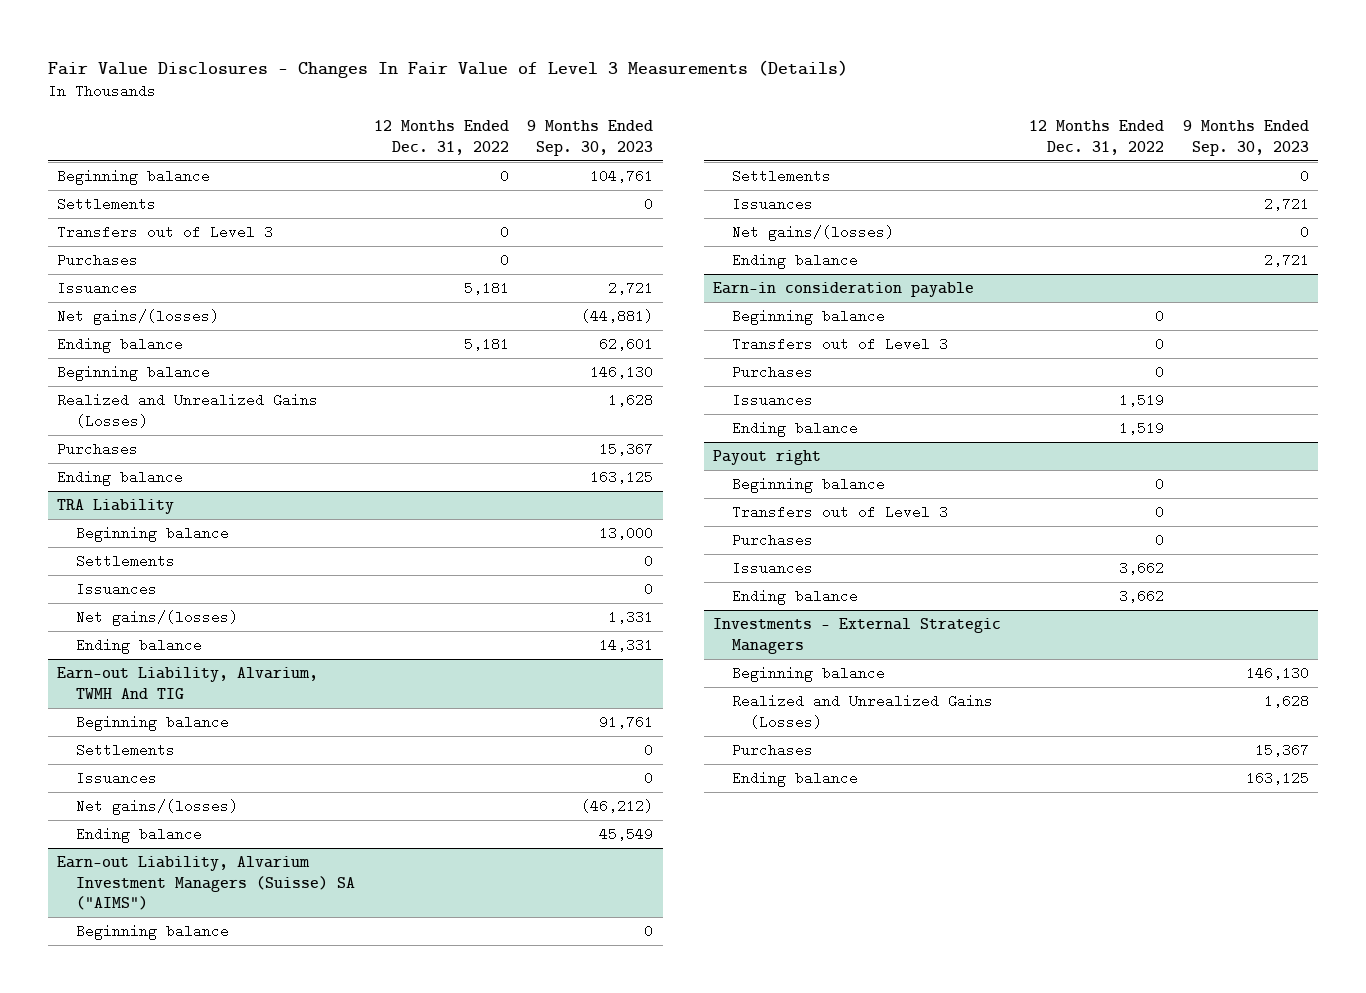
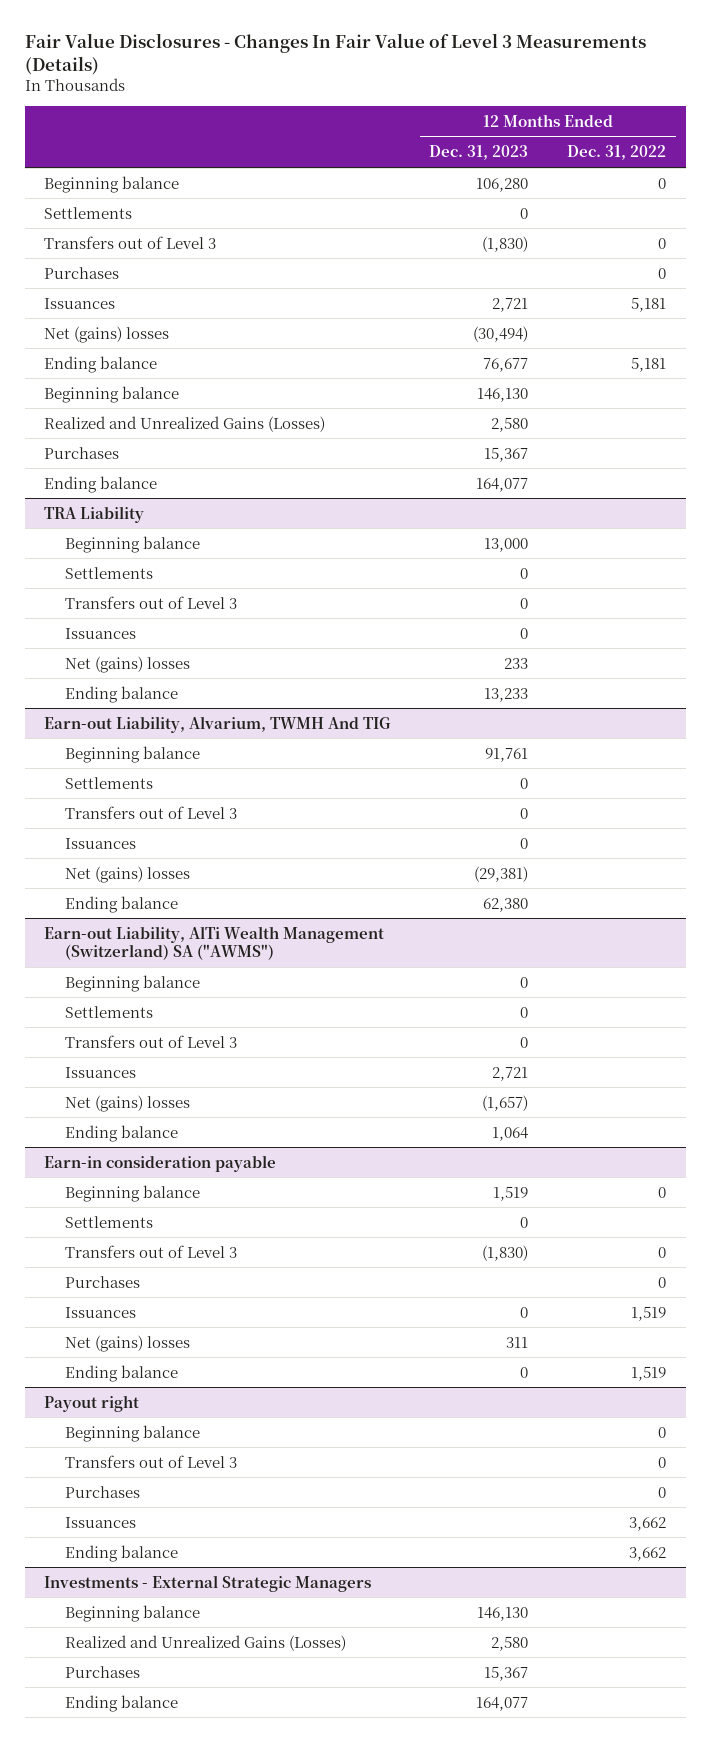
- | 12 Months Ended Dec. 31, 2022 | 9 Months Ended Sep. 30, 2023
+ | 12 Months Ended Dec. 31, 2023 | 12 Months Ended Dec. 31, 2022
- Net gains/(losses) | | (44,881)
+ Net (gains) losses | (30,494) |
@ TRA Liability
+ Transfers out of Level 3 | 0 |
- Net gains/(losses) | | 1,331
+ Net (gains) losses | 233 |
@ Earn-out Liability, Alvarium, TWMH And TIG
+ Transfers out of Level 3 | 0 |
- Net gains/(losses) | | (46,212)
+ Net (gains) losses | (29,381) |
- Earn-out Liability, Alvarium Investment Managers (Suisse) SA ("AIMS")
- Beginning balance | | 0
- Settlements | | 0
- Issuances | | 2,721
- Net gains/(losses) | | 0
- Ending balance | | 2,721
+ Earn-out Liability, AlTi Wealth Management (Switzerland) SA ("AWMS")
+ Beginning balance | 0 |
+ Settlements | 0 |
+ Transfers out of Level 3 | 0 |
+ Issuances | 2,721 |
+ Net (gains) losses | (1,657) |
+ Ending balance | 1,064 |
@ Earn-in consideration payable
+ Settlements | 0 |
+ Net (gains) losses | 311 |

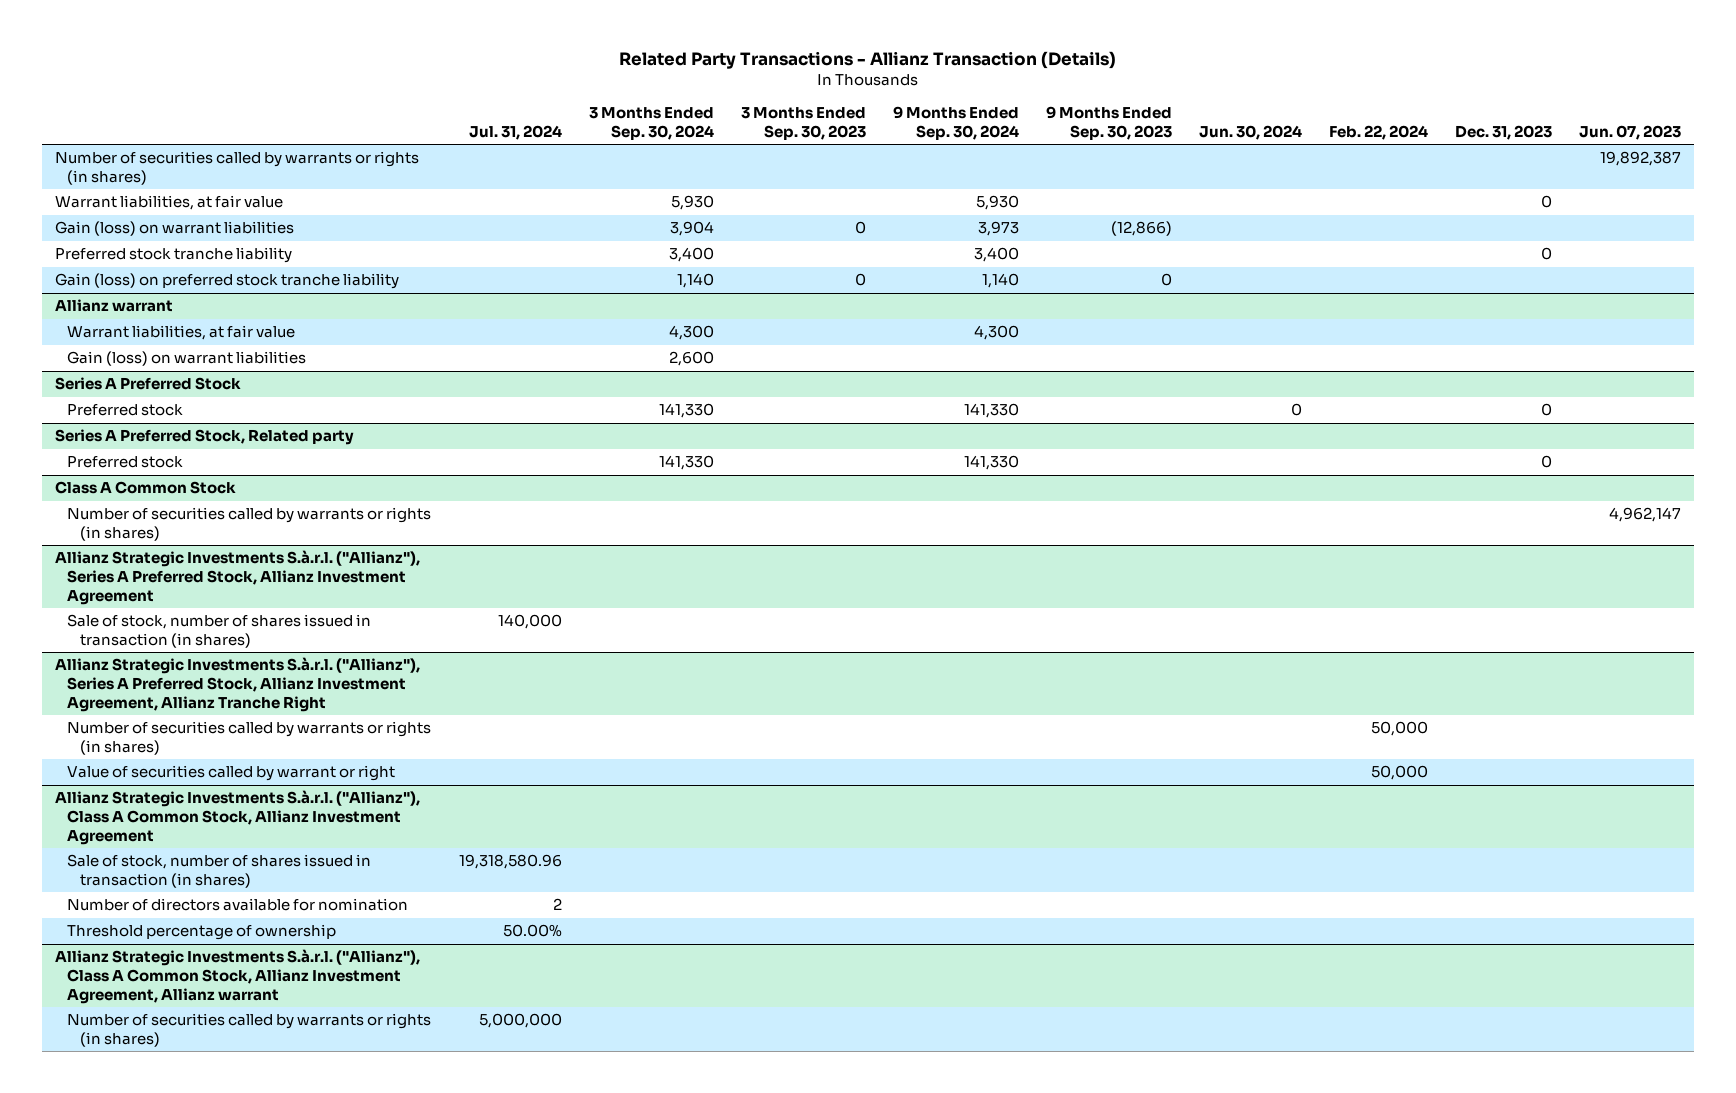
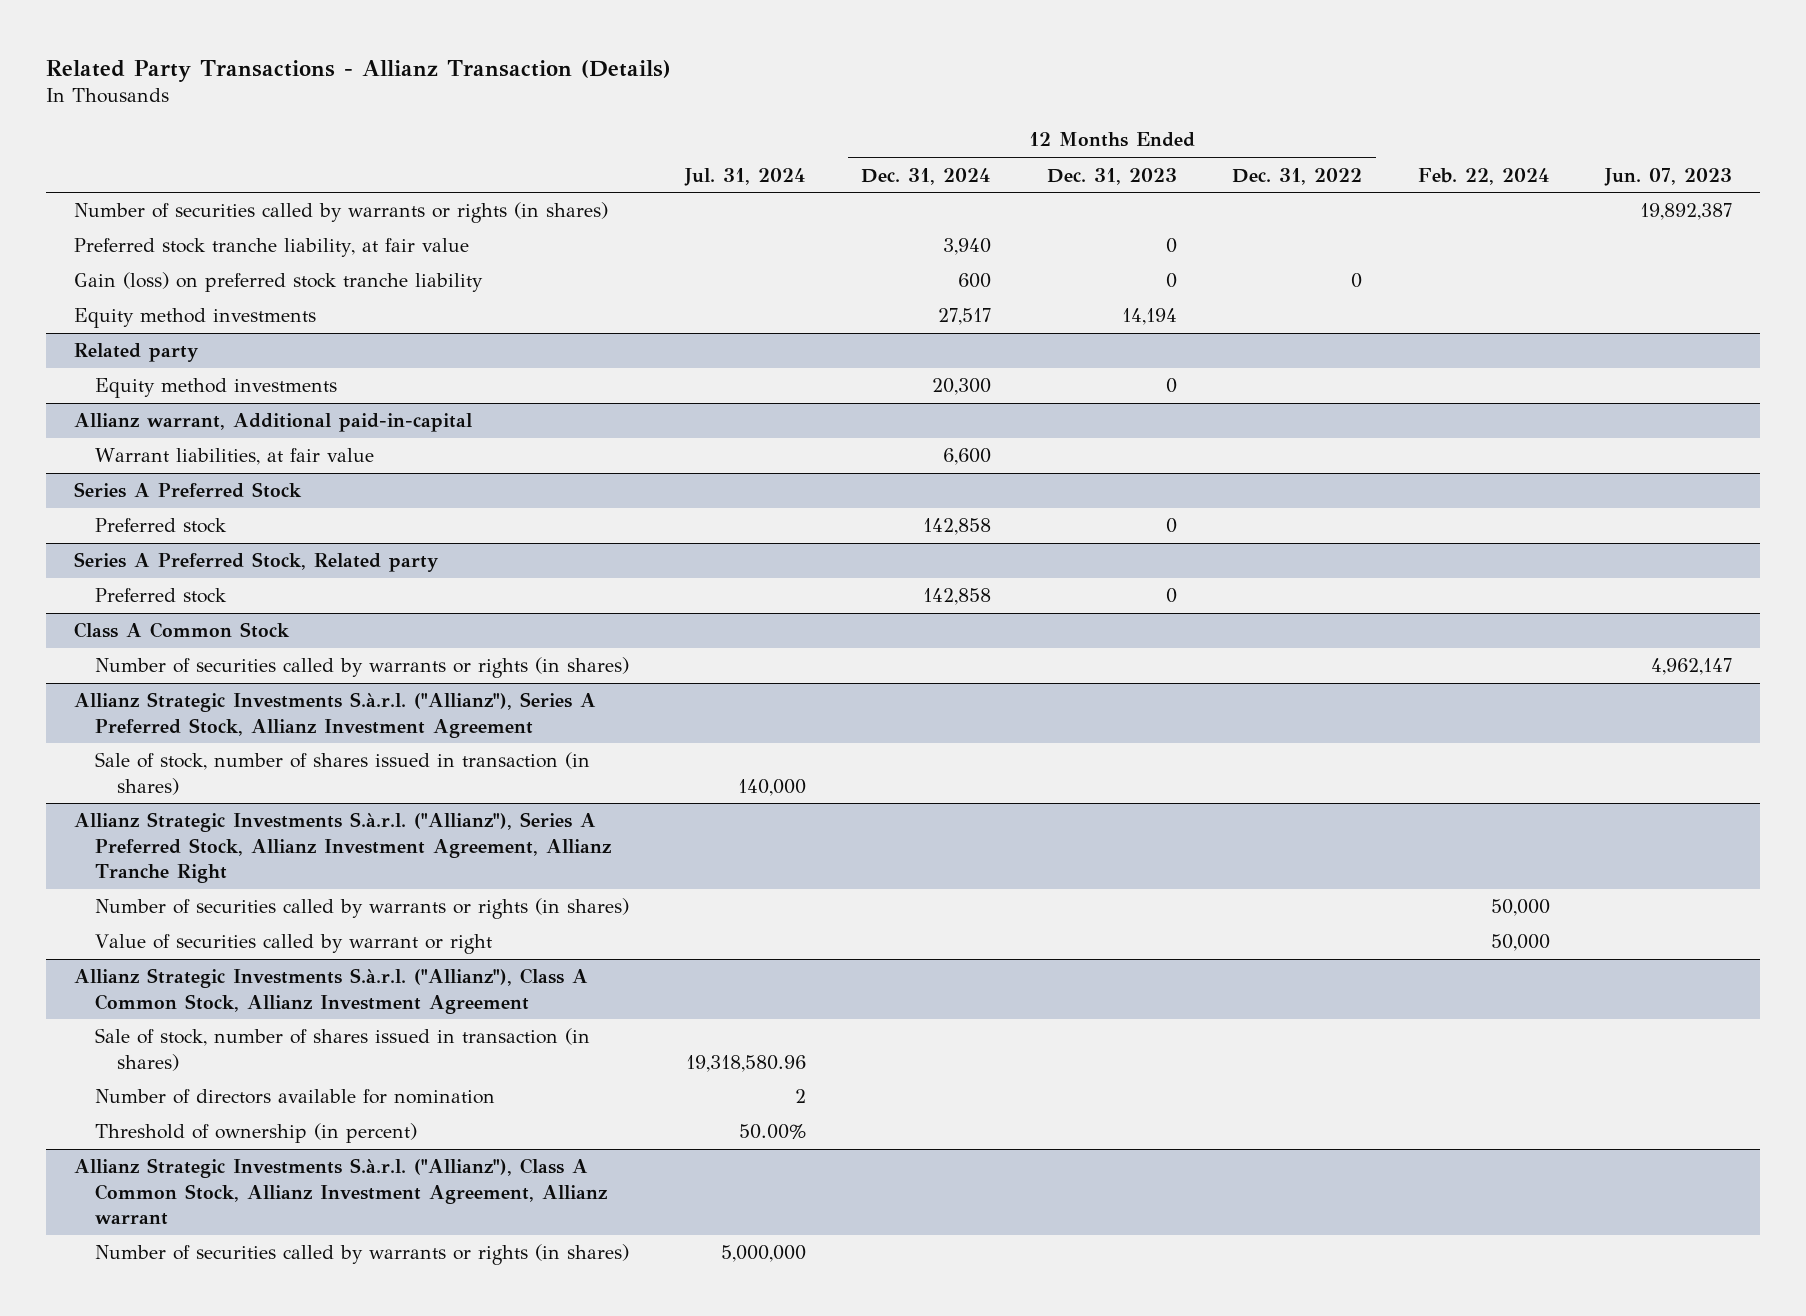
- | Jul. 31, 2024 | 3 Months Ended Sep. 30, 2024 | 3 Months Ended Sep. 30, 2023 | 9 Months Ended Sep. 30, 2024 | 9 Months Ended Sep. 30, 2023 | Jun. 30, 2024 | Feb. 22, 2024 | Dec. 31, 2023 | Jun. 07, 2023
+ | Jul. 31, 2024 | 12 Months Ended Dec. 31, 2024 | 12 Months Ended Dec. 31, 2023 | 12 Months Ended Dec. 31, 2022 | Feb. 22, 2024 | Jun. 07, 2023
- Warrant liabilities, at fair value | | 5,930 | | 5,930 | | | | 0 |
- Gain (loss) on warrant liabilities | | 3,904 | 0 | 3,973 | (12,866) | | | |
- Preferred stock tranche liability | | 3,400 | | 3,400 | | | | 0 |
+ Preferred stock tranche liability, at fair value | | 3,940 | 0 | | |
- Allianz warrant
+ Equity method investments | | 27,517 | 14,194 | | |
+ Related party
+ Equity method investments | | 20,300 | 0 | | |
+ Allianz warrant, Additional paid-in-capital
- Gain (loss) on warrant liabilities | | 2,600 | | | | | | |
@ Allianz Strategic Investments S.à.r.l. ("Allianz"), Class A Common Stock, Allianz Investment Agreement
- Threshold percentage of ownership | 50.00% | | | | | | | |
+ Threshold of ownership (in percent) | 50.00% | | | | |

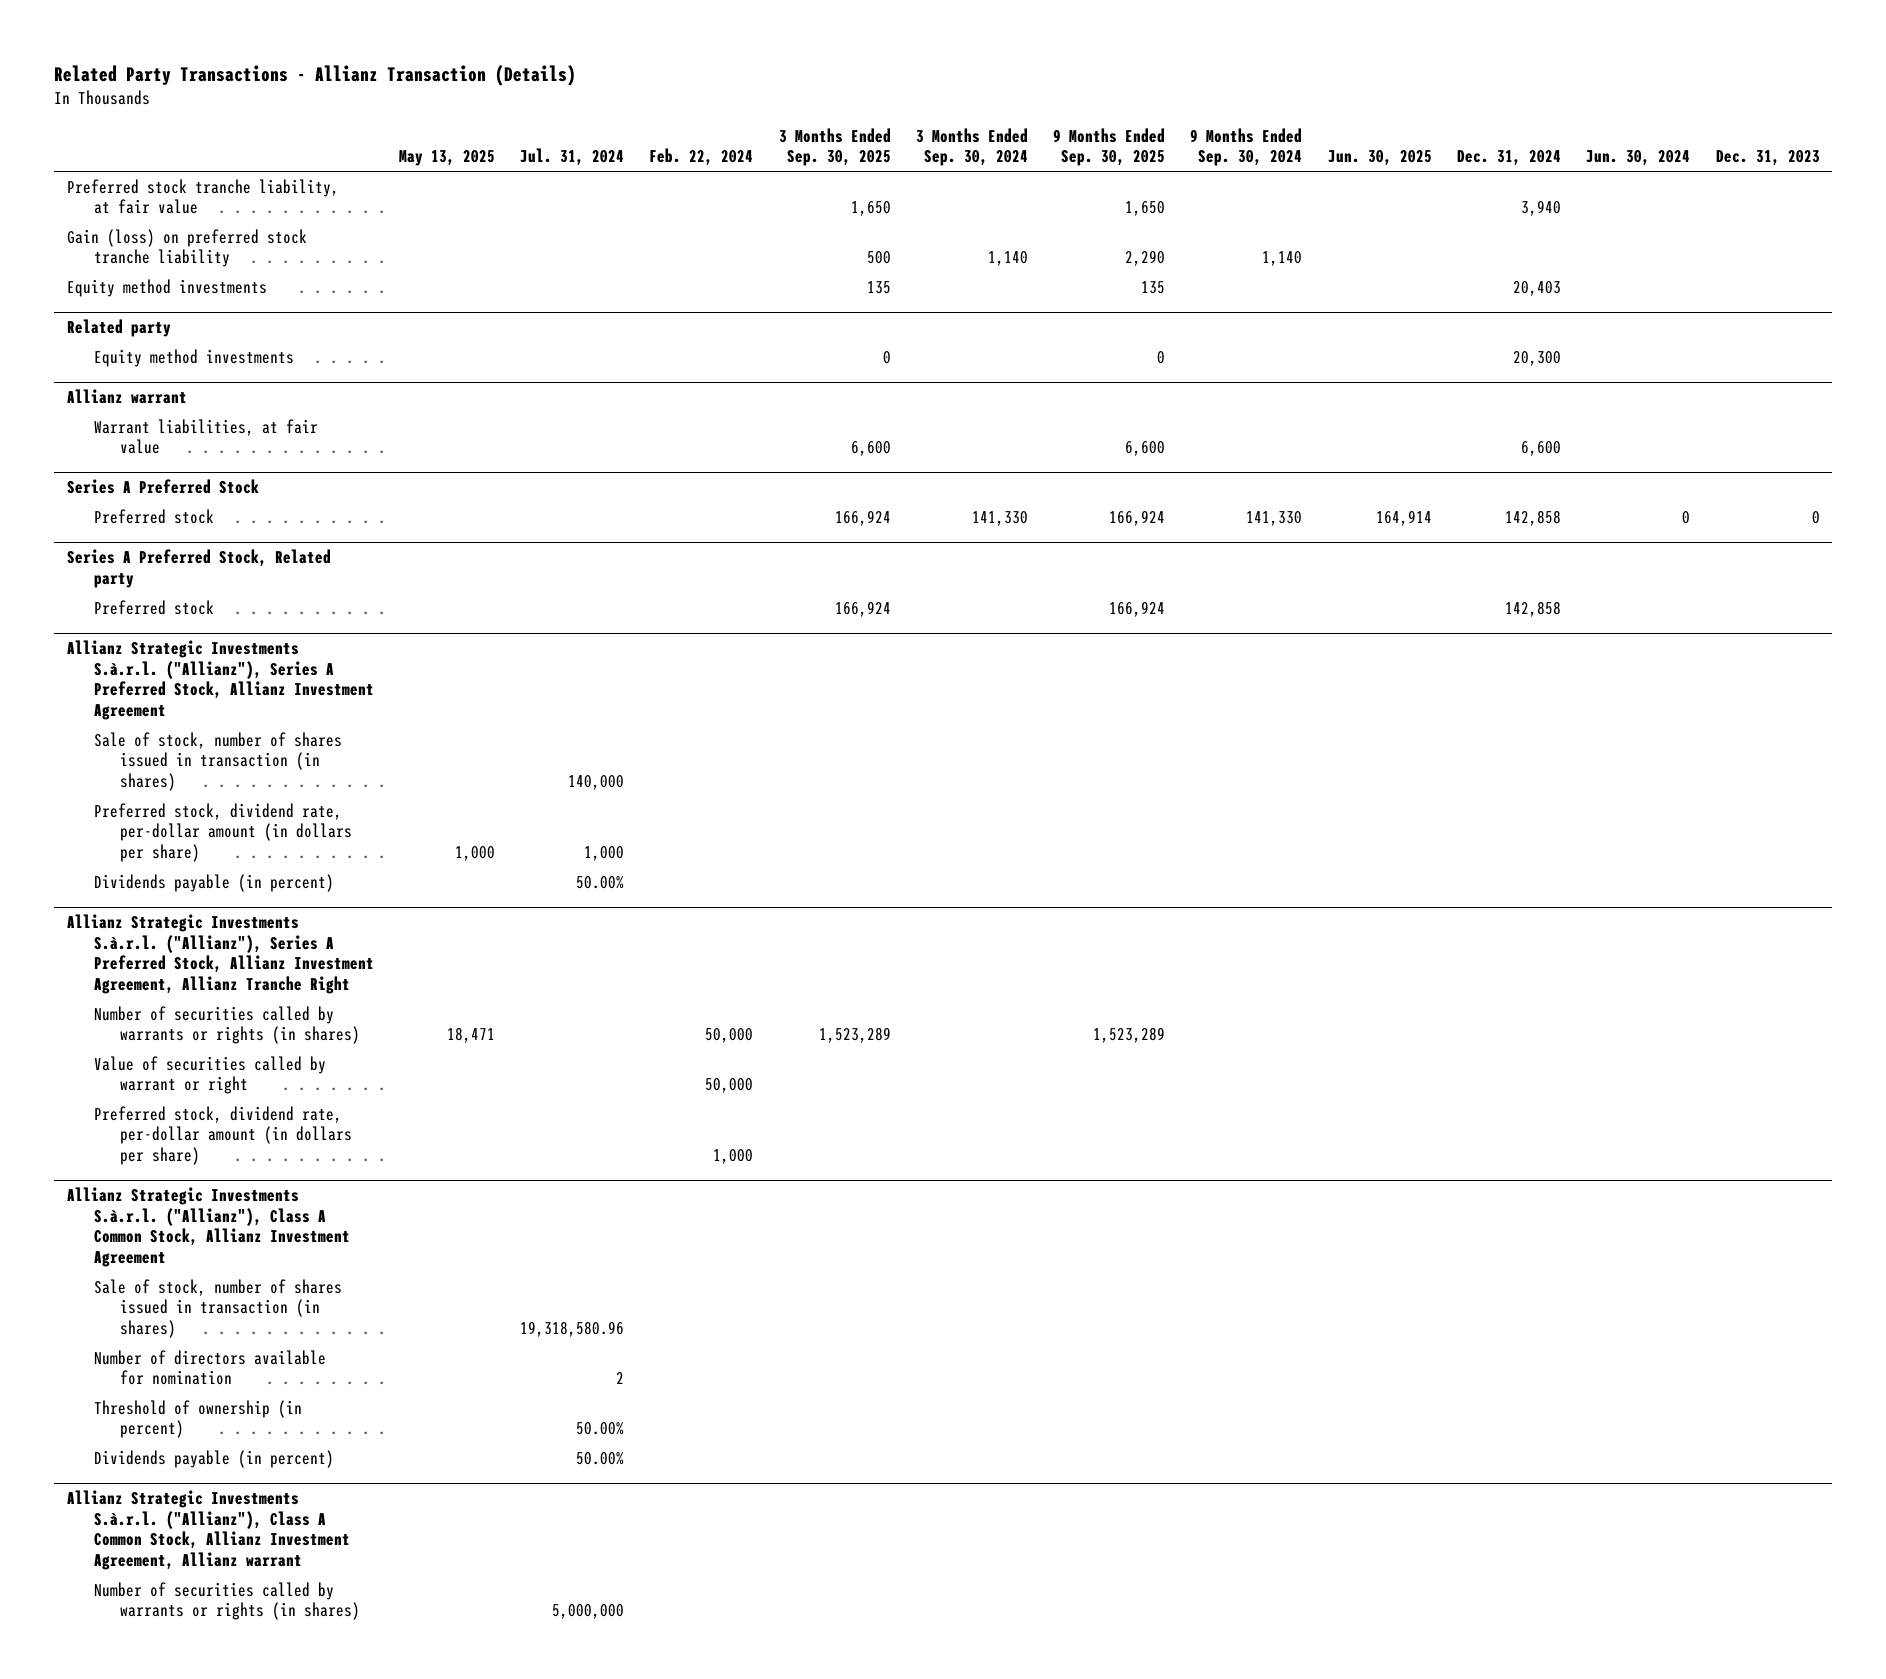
- | Jul. 31, 2024 | 12 Months Ended Dec. 31, 2024 | 12 Months Ended Dec. 31, 2023 | 12 Months Ended Dec. 31, 2022 | Feb. 22, 2024 | Jun. 07, 2023
+ | May 13, 2025 | Jul. 31, 2024 | Feb. 22, 2024 | 3 Months Ended Sep. 30, 2025 | 3 Months Ended Sep. 30, 2024 | 9 Months Ended Sep. 30, 2025 | 9 Months Ended Sep. 30, 2024 | Jun. 30, 2025 | Dec. 31, 2024 | Jun. 30, 2024 | Dec. 31, 2023
- Number of securities called by warrants or rights (in shares) | | | | | | 19,892,387
- Allianz warrant, Additional paid-in-capital
+ Allianz warrant
- Class A Common Stock
- Number of securities called by warrants or rights (in shares) | | | | | | 4,962,147
@ Allianz Strategic Investments S.à.r.l. ("Allianz"), Series A Preferred Stock, Allianz Investment Agreement
+ Preferred stock, dividend rate, per-dollar amount (in dollars per share) | 1,000 | 1,000 | | | | | | | | |
+ Dividends payable (in percent) | | 50.00% | | | | | | | | |
@ Allianz Strategic Investments S.à.r.l. ("Allianz"), Series A Preferred Stock, Allianz Investment Agreement, Allianz Tranche Right
+ Preferred stock, dividend rate, per-dollar amount (in dollars per share) | | | 1,000 | | | | | | | |
@ Allianz Strategic Investments S.à.r.l. ("Allianz"), Class A Common Stock, Allianz Investment Agreement
+ Dividends payable (in percent) | | 50.00% | | | | | | | | |

